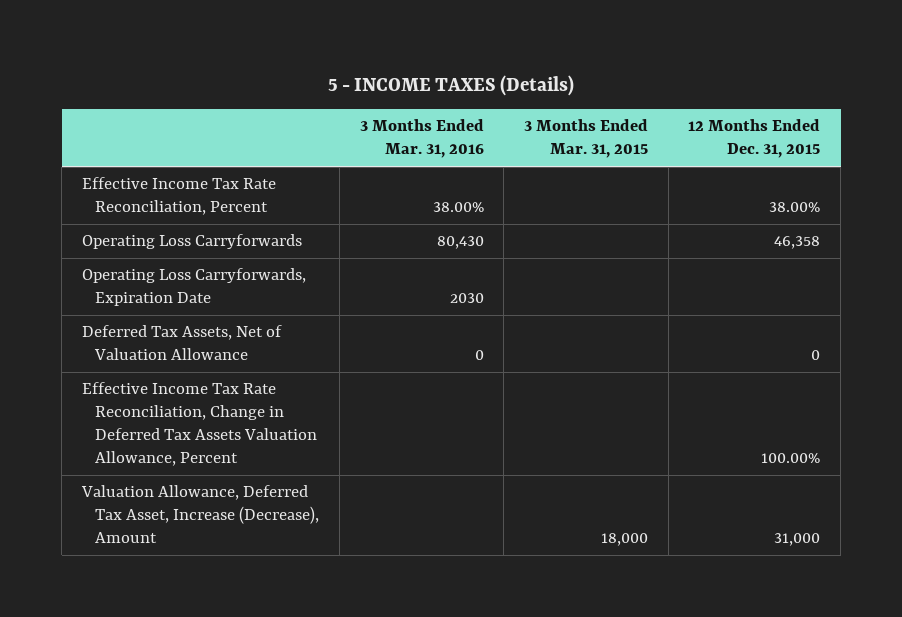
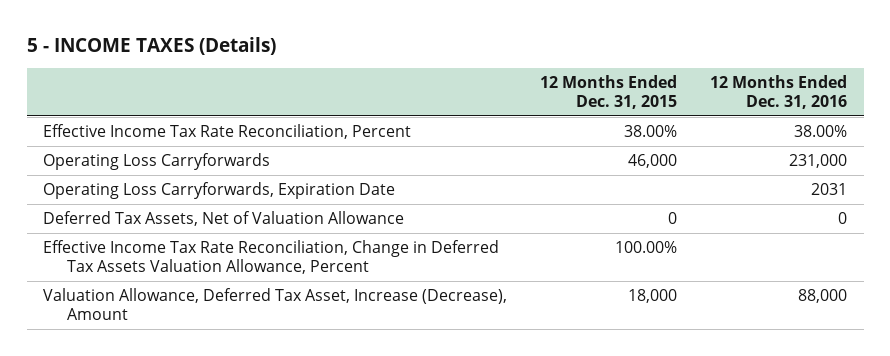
- | 3 Months Ended Mar. 31, 2016 | 3 Months Ended Mar. 31, 2015 | 12 Months Ended Dec. 31, 2015
+ | 12 Months Ended Dec. 31, 2015 | 12 Months Ended Dec. 31, 2016
- Operating Loss Carryforwards | 80,430 | | 46,358
+ Operating Loss Carryforwards | 46,000 | 231,000
- Valuation Allowance, Deferred Tax Asset, Increase (Decrease), Amount | | 18,000 | 31,000
+ Valuation Allowance, Deferred Tax Asset, Increase (Decrease), Amount | 18,000 | 88,000

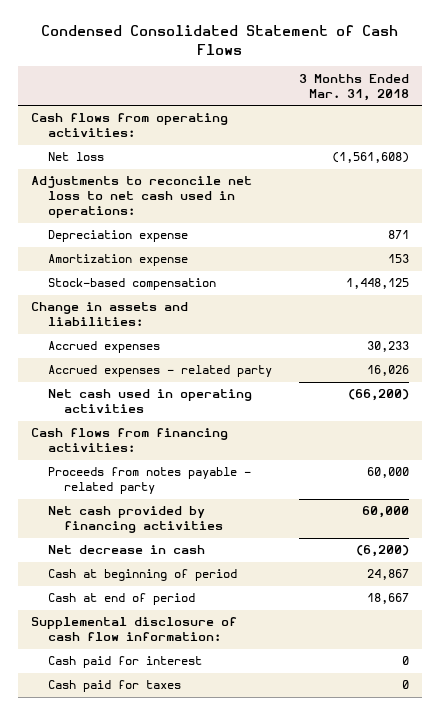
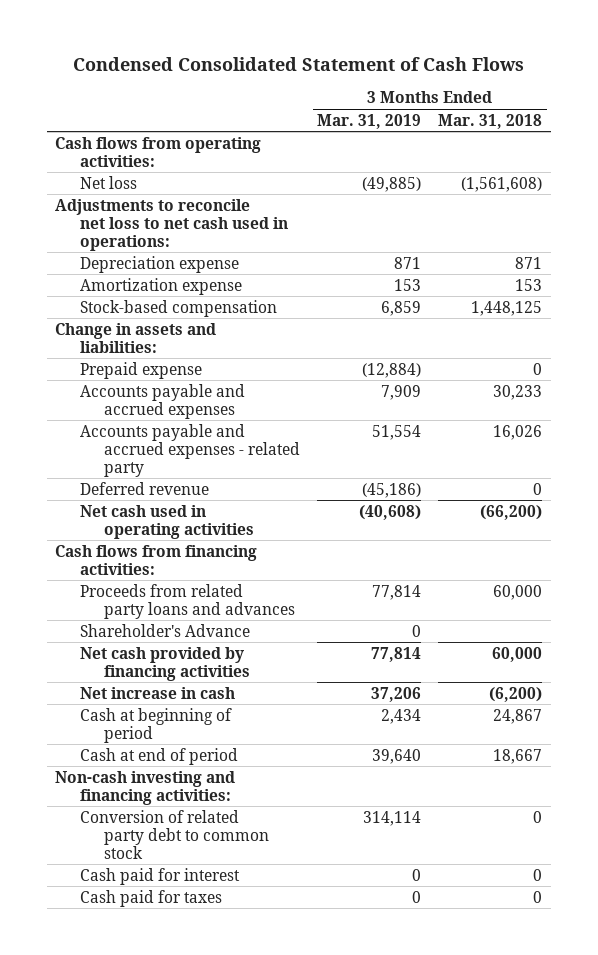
- | 3 Months Ended Mar. 31, 2018
+ | 3 Months Ended Mar. 31, 2019 | 3 Months Ended Mar. 31, 2018
- Accrued expenses | 30,233
- Accrued expenses - related party | 16,026
+ Prepaid expense | (12,884) | 0
+ Accounts payable and accrued expenses | 7,909 | 30,233
+ Accounts payable and accrued expenses - related party | 51,554 | 16,026
+ Deferred revenue | (45,186) | 0
- Proceeds from notes payable - related party | 60,000
+ Proceeds from related party loans and advances | 77,814 | 60,000
+ Shareholder's Advance | 0 |
- Net decrease in cash | (6,200)
+ Net increase in cash | 37,206 | (6,200)
- Supplemental disclosure of cash flow information:
+ Non-cash investing and financing activities:
+ Conversion of related party debt to common stock | 314,114 | 0

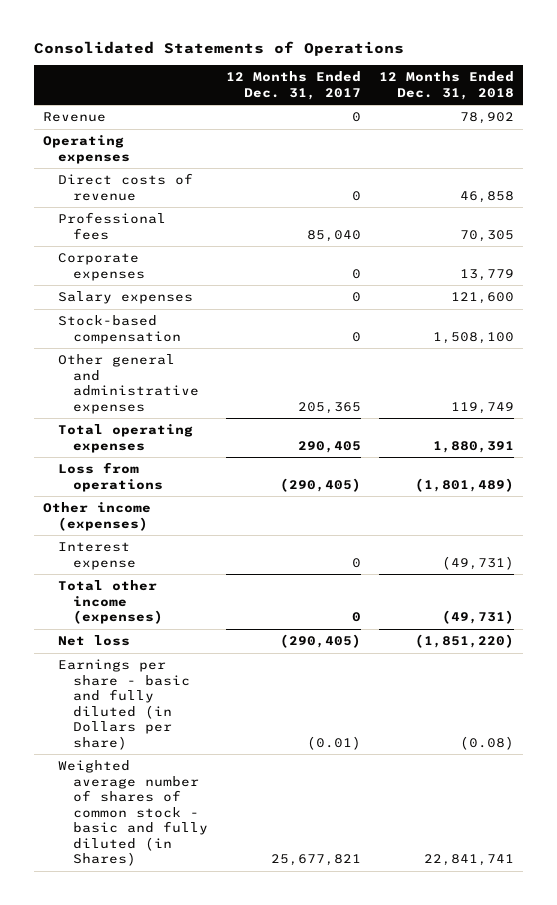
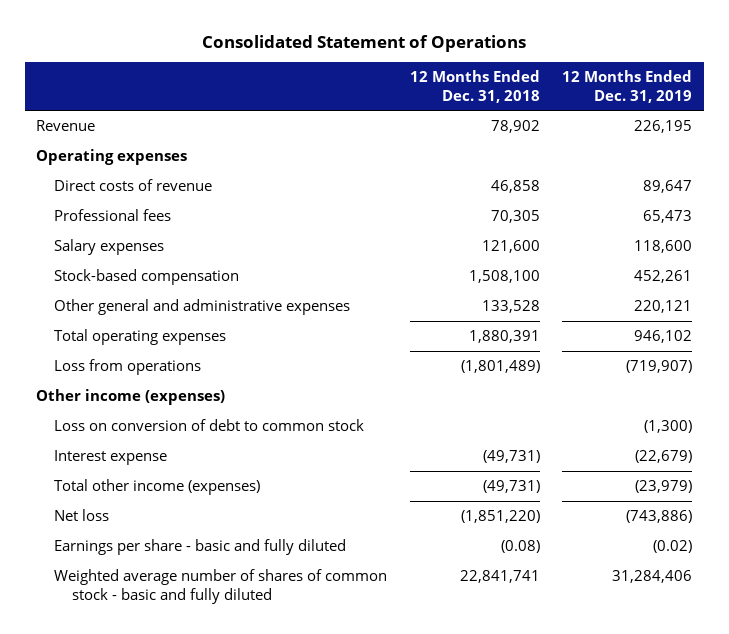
- Consolidated Statements of Operations
+ Consolidated Statement of Operations
- | 12 Months Ended Dec. 31, 2017 | 12 Months Ended Dec. 31, 2018
+ | 12 Months Ended Dec. 31, 2018 | 12 Months Ended Dec. 31, 2019
- Corporate expenses | 0 | 13,779
- Other general and administrative expenses | 205,365 | 119,749
+ Other general and administrative expenses | 133,528 | 220,121
+ Loss on conversion of debt to common stock | | (1,300)
- Earnings per share - basic and fully diluted (in Dollars per share) | (0.01) | (0.08)
- Weighted average number of shares of common stock - basic and fully diluted (in Shares) | 25,677,821 | 22,841,741
+ Earnings per share - basic and fully diluted | (0.08) | (0.02)
+ Weighted average number of shares of common stock - basic and fully diluted | 22,841,741 | 31,284,406

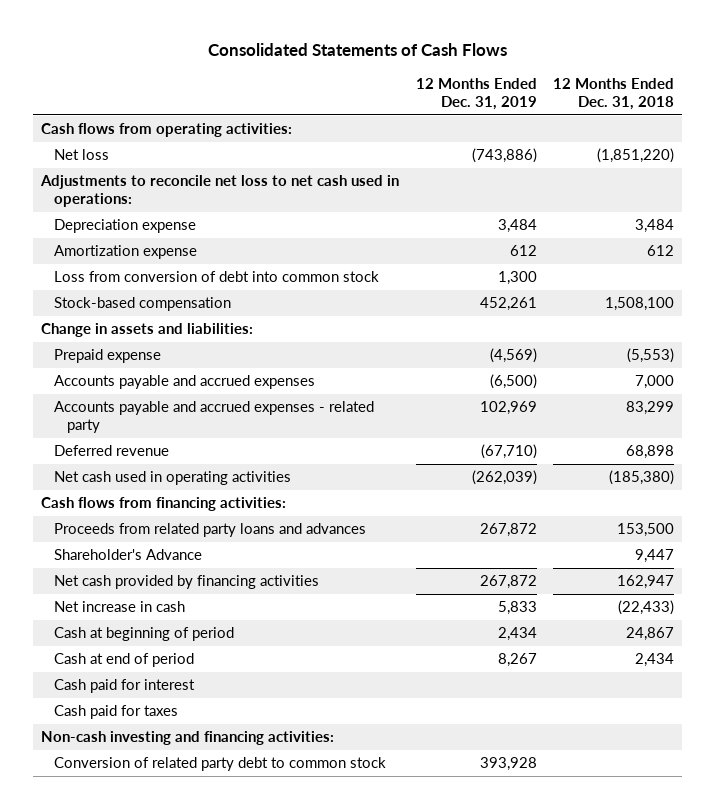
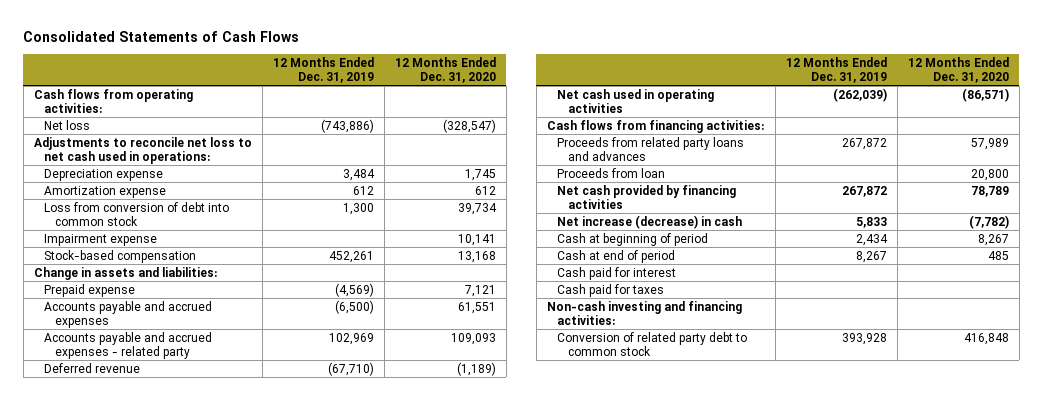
- | 12 Months Ended Dec. 31, 2019 | 12 Months Ended Dec. 31, 2018
+ | 12 Months Ended Dec. 31, 2019 | 12 Months Ended Dec. 31, 2020
+ Impairment expense | | 10,141
- Shareholder's Advance | | 9,447
+ Proceeds from loan | | 20,800
- Net increase in cash | 5,833 | (22,433)
+ Net increase (decrease) in cash | 5,833 | (7,782)

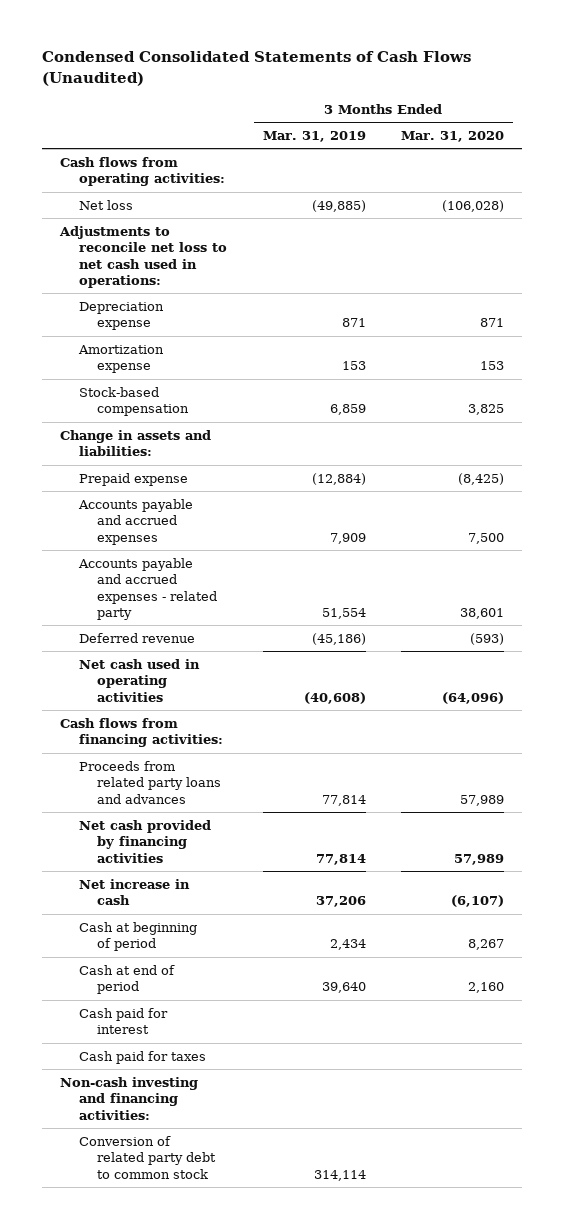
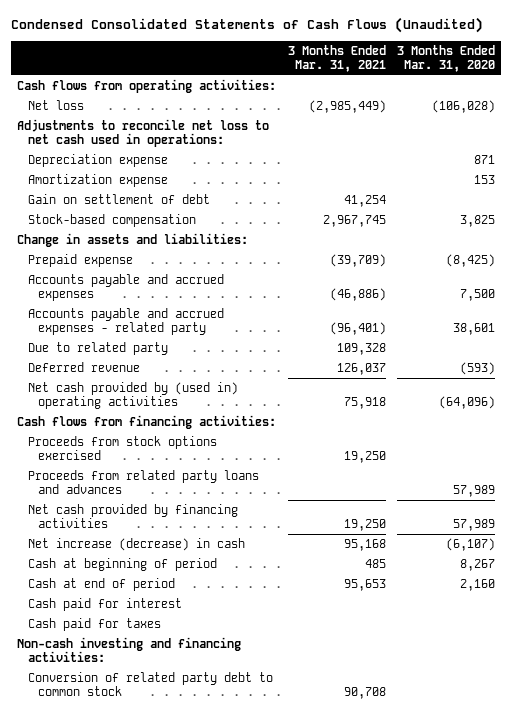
- | 3 Months Ended Mar. 31, 2019 | 3 Months Ended Mar. 31, 2020
+ | 3 Months Ended Mar. 31, 2021 | 3 Months Ended Mar. 31, 2020
+ Gain on settlement of debt | 41,254 |
+ Due to related party | 109,328 |
- Net cash used in operating activities | (40,608) | (64,096)
+ Net cash provided by (used in) operating activities | 75,918 | (64,096)
+ Proceeds from stock options exercised | 19,250 |
- Net increase in cash | 37,206 | (6,107)
+ Net increase (decrease) in cash | 95,168 | (6,107)

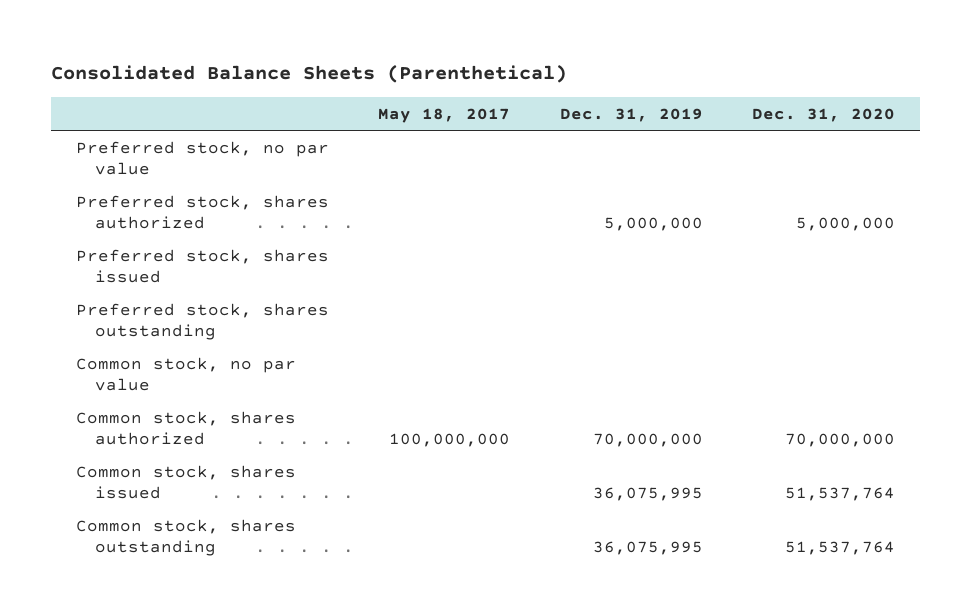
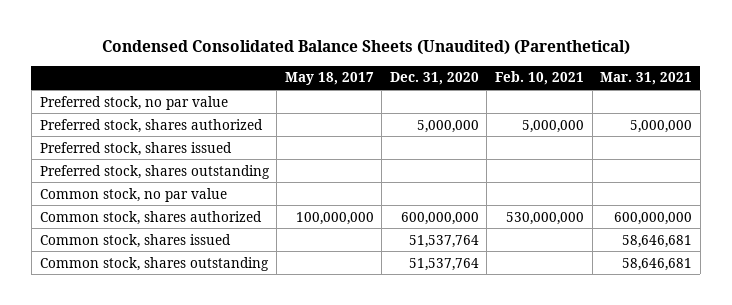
- Consolidated Balance Sheets (Parenthetical)
+ Condensed Consolidated Balance Sheets (Unaudited) (Parenthetical)
- | May 18, 2017 | Dec. 31, 2019 | Dec. 31, 2020
+ | May 18, 2017 | Dec. 31, 2020 | Feb. 10, 2021 | Mar. 31, 2021
- Common stock, shares authorized | 100,000,000 | 70,000,000 | 70,000,000
+ Common stock, shares authorized | 100,000,000 | 600,000,000 | 530,000,000 | 600,000,000

